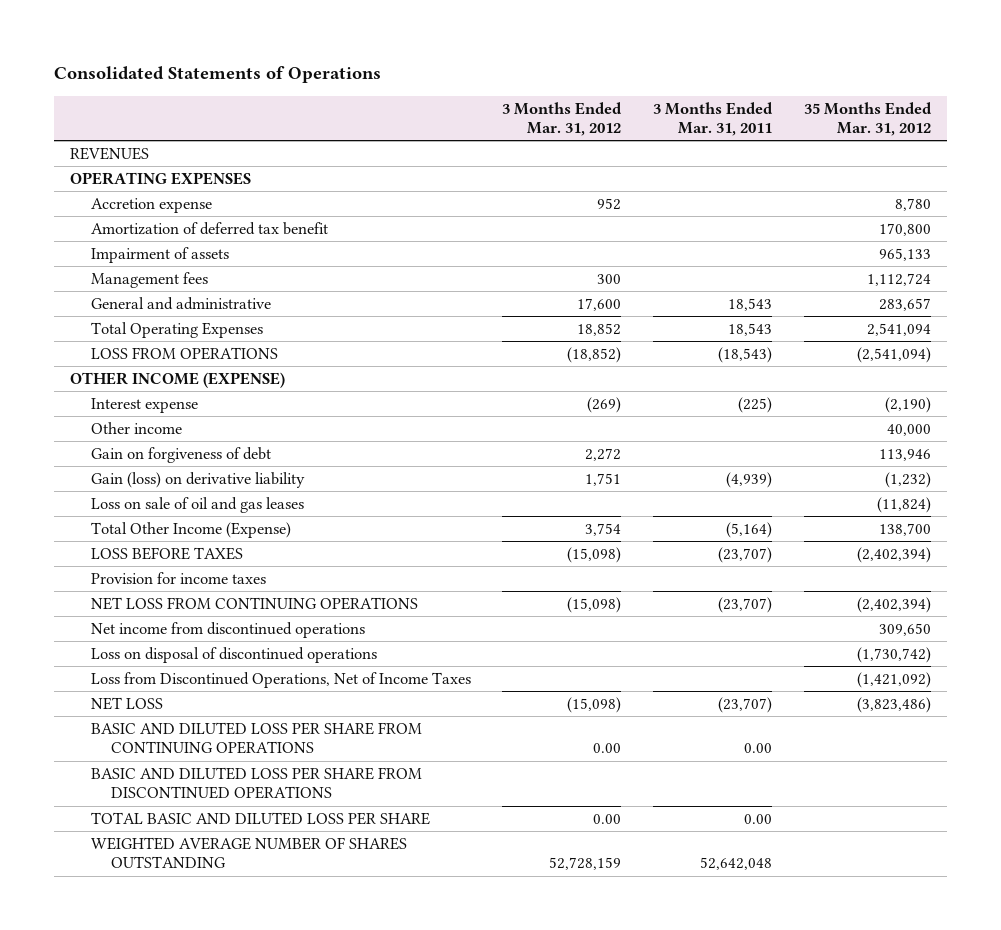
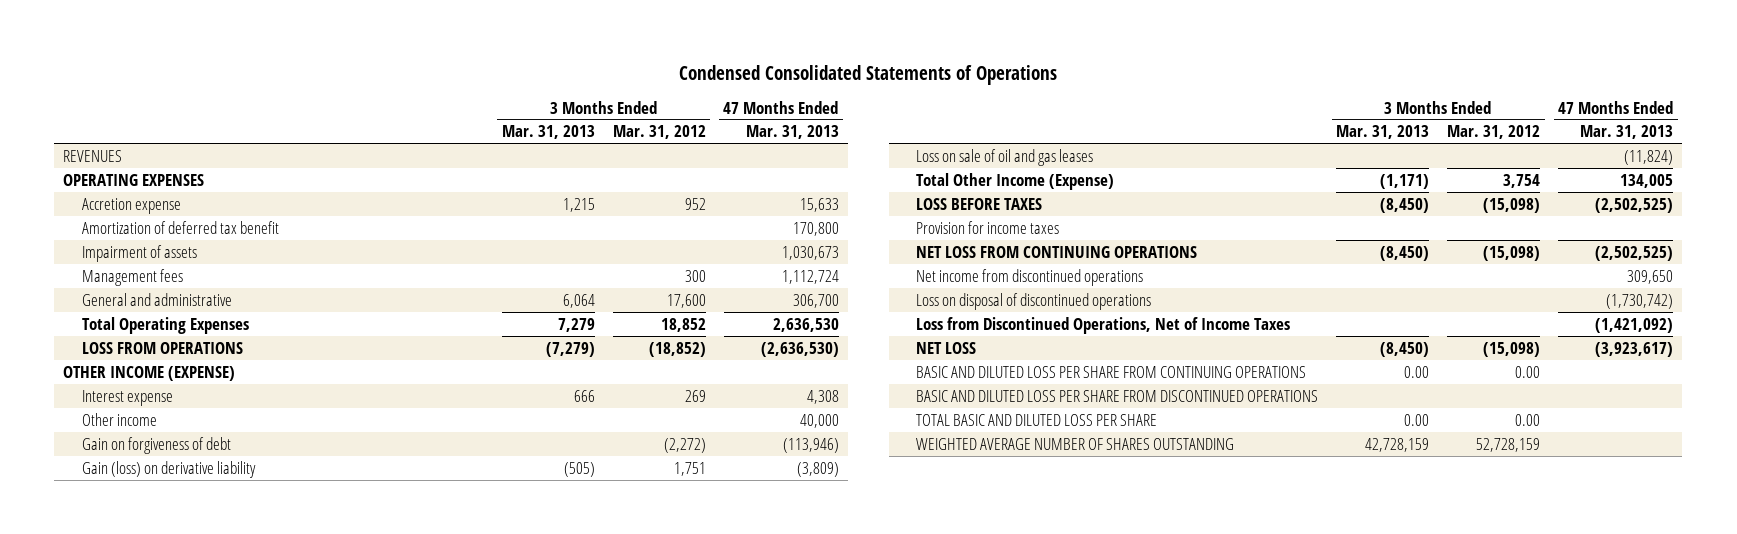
- Consolidated Statements of Operations
+ Condensed Consolidated Statements of Operations
- | 3 Months Ended Mar. 31, 2012 | 3 Months Ended Mar. 31, 2011 | 35 Months Ended Mar. 31, 2012
+ | 3 Months Ended Mar. 31, 2013 | 3 Months Ended Mar. 31, 2012 | 47 Months Ended Mar. 31, 2013
- Interest expense | (269) | (225) | (2,190)
+ Interest expense | 666 | 269 | 4,308
- Gain on forgiveness of debt | 2,272 | | 113,946
+ Gain on forgiveness of debt | | (2,272) | (113,946)

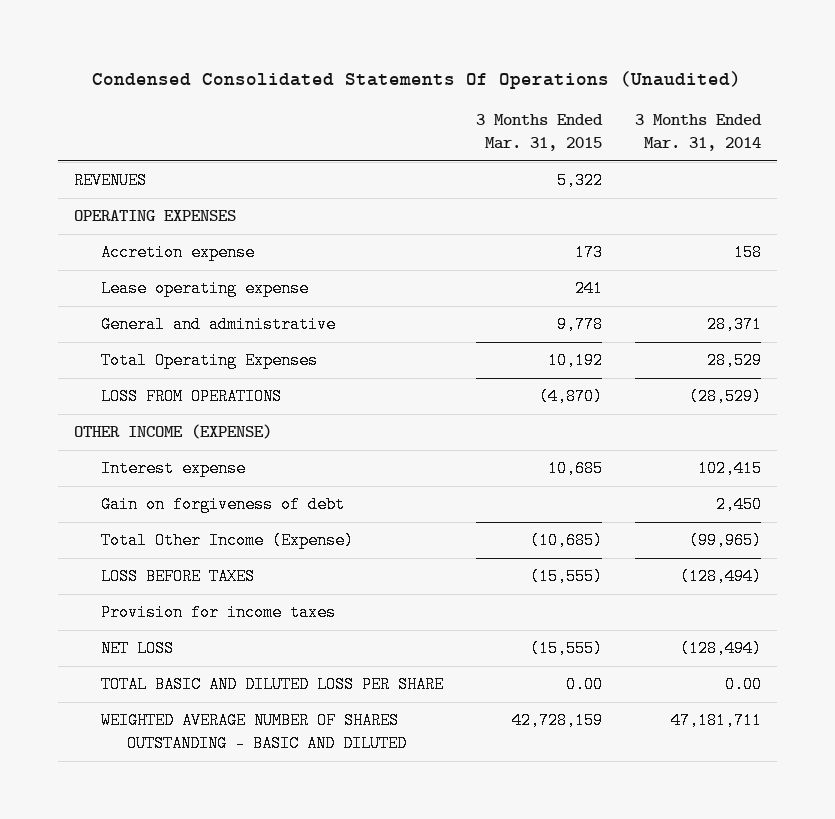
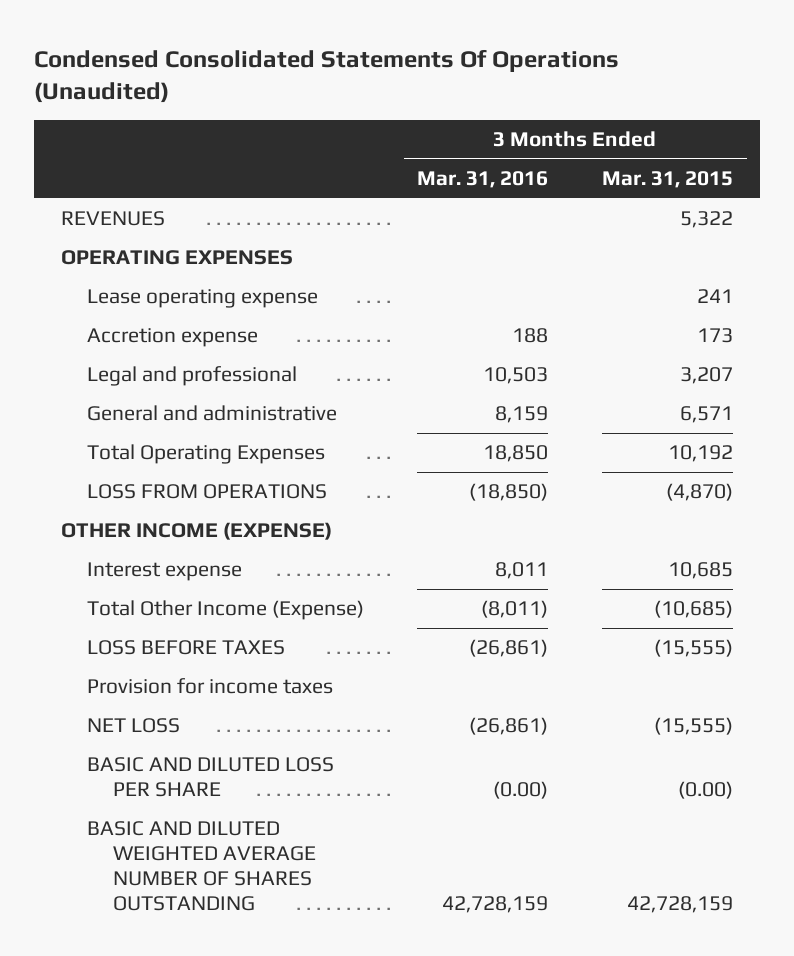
- | 3 Months Ended Mar. 31, 2015 | 3 Months Ended Mar. 31, 2014
+ | 3 Months Ended Mar. 31, 2016 | 3 Months Ended Mar. 31, 2015
- General and administrative | 9,778 | 28,371
moved down: Accretion expense | 188 | 173
+ Legal and professional | 10,503 | 3,207
+ General and administrative | 8,159 | 6,571
- Gain on forgiveness of debt | | 2,450
- TOTAL BASIC AND DILUTED LOSS PER SHARE | 0.00 | 0.00
- WEIGHTED AVERAGE NUMBER OF SHARES OUTSTANDING - BASIC AND DILUTED | 42,728,159 | 47,181,711
+ BASIC AND DILUTED LOSS PER SHARE | (0.00) | (0.00)
+ BASIC AND DILUTED WEIGHTED AVERAGE NUMBER OF SHARES OUTSTANDING | 42,728,159 | 42,728,159

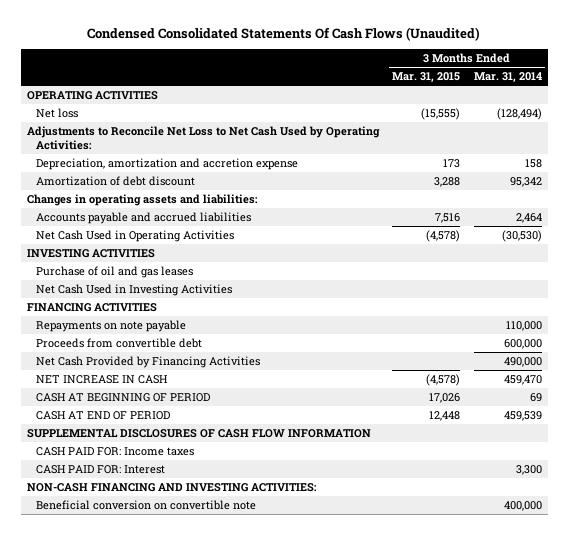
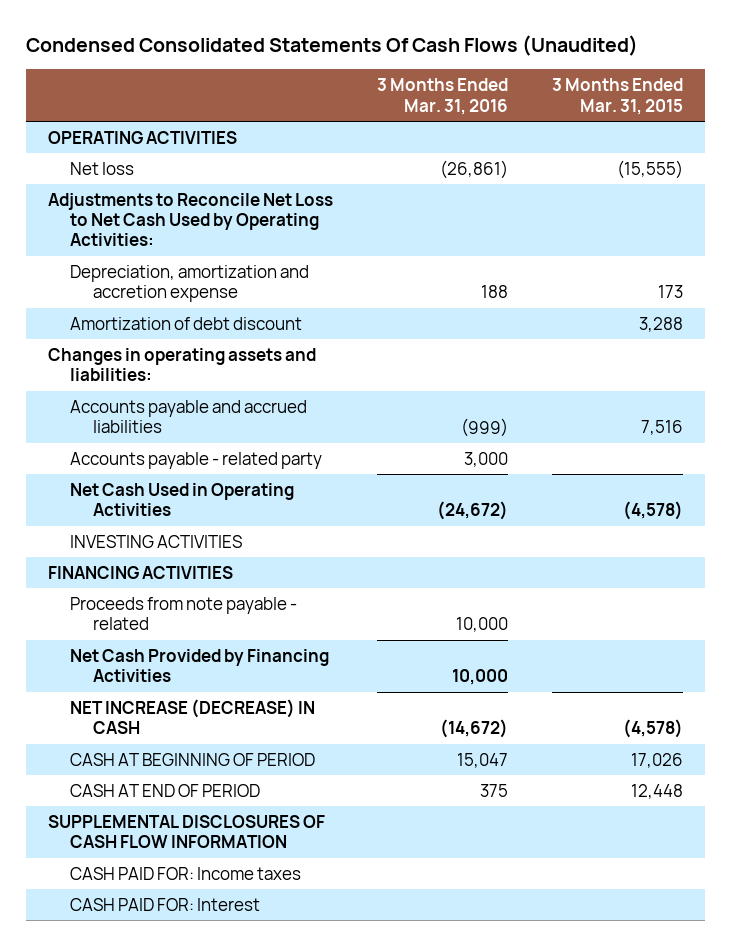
- | 3 Months Ended Mar. 31, 2015 | 3 Months Ended Mar. 31, 2014
+ | 3 Months Ended Mar. 31, 2016 | 3 Months Ended Mar. 31, 2015
+ Accounts payable - related party | 3,000 |
- Purchase of oil and gas leases
- Net Cash Used in Investing Activities
- Repayments on note payable | | 110,000
- Proceeds from convertible debt | | 600,000
+ Proceeds from note payable - related | 10,000 |
- NET INCREASE IN CASH | (4,578) | 459,470
+ NET INCREASE (DECREASE) IN CASH | (14,672) | (4,578)
- NON-CASH FINANCING AND INVESTING ACTIVITIES:
- Beneficial conversion on convertible note | | 400,000

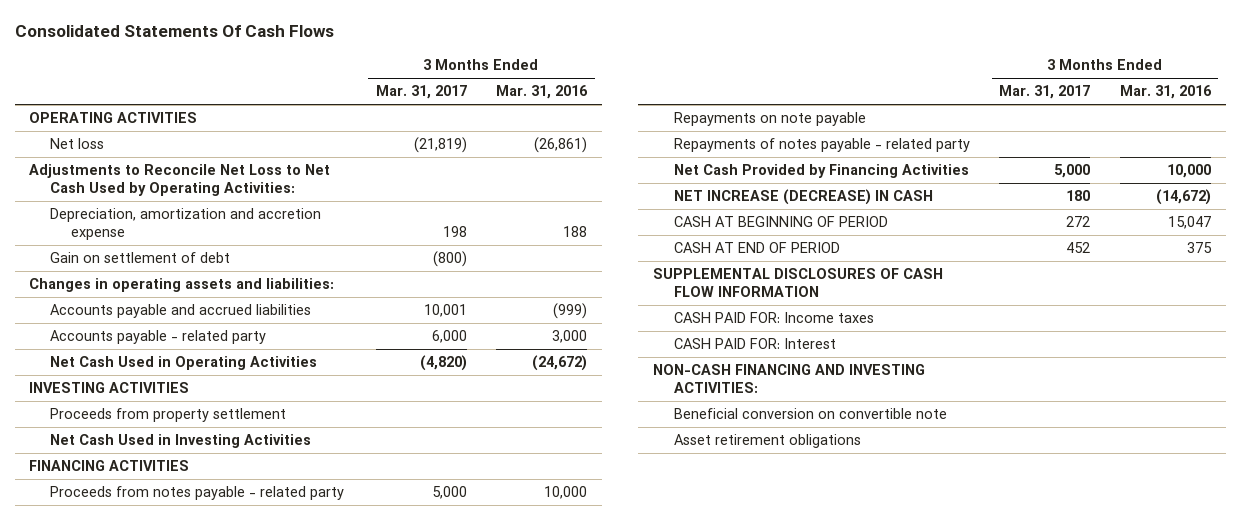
- Condensed Consolidated Statements Of Cash Flows (Unaudited)
+ Consolidated Statements Of Cash Flows
- | 3 Months Ended Mar. 31, 2016 | 3 Months Ended Mar. 31, 2015
+ | 3 Months Ended Mar. 31, 2017 | 3 Months Ended Mar. 31, 2016
- Amortization of debt discount | | 3,288
+ Gain on settlement of debt | (800) |
+ Proceeds from property settlement
+ Net Cash Used in Investing Activities
- Proceeds from note payable - related | 10,000 |
+ Proceeds from notes payable - related party | 5,000 | 10,000
+ Repayments on note payable
+ Repayments of notes payable - related party
+ NON-CASH FINANCING AND INVESTING ACTIVITIES:
+ Beneficial conversion on convertible note
+ Asset retirement obligations

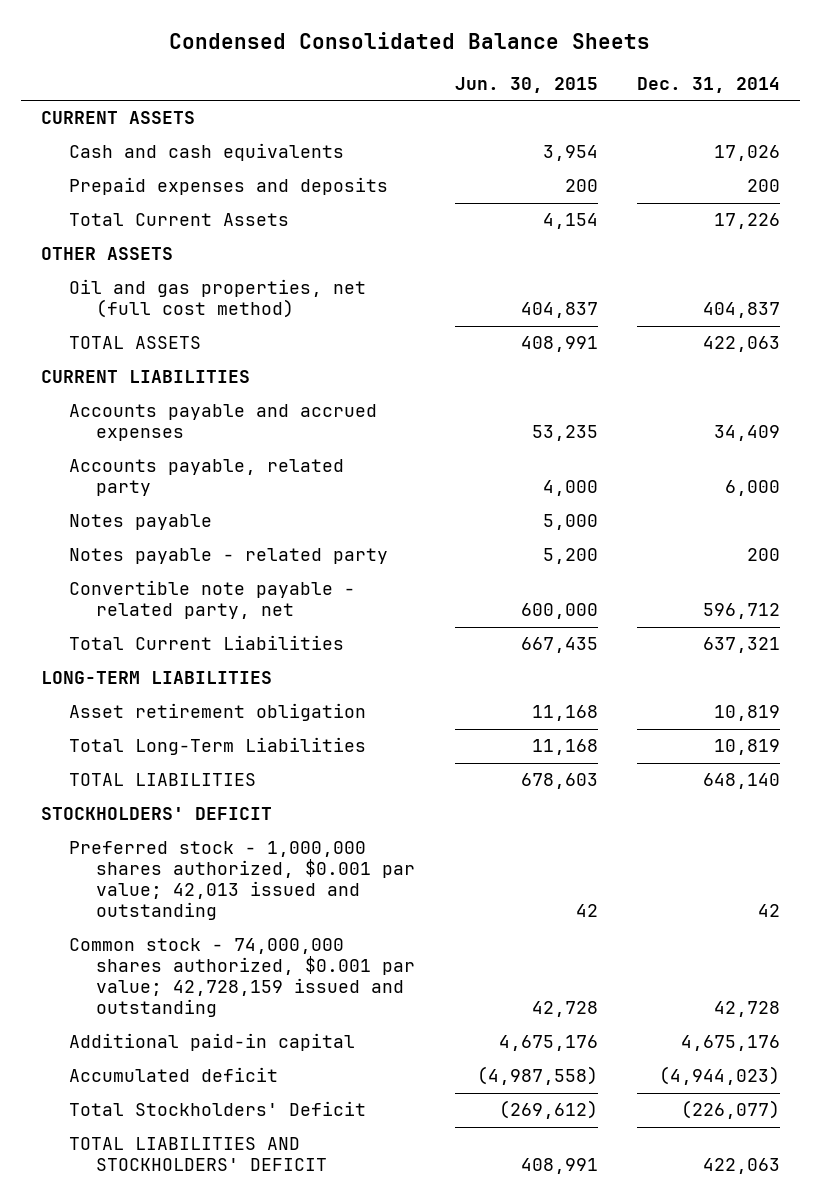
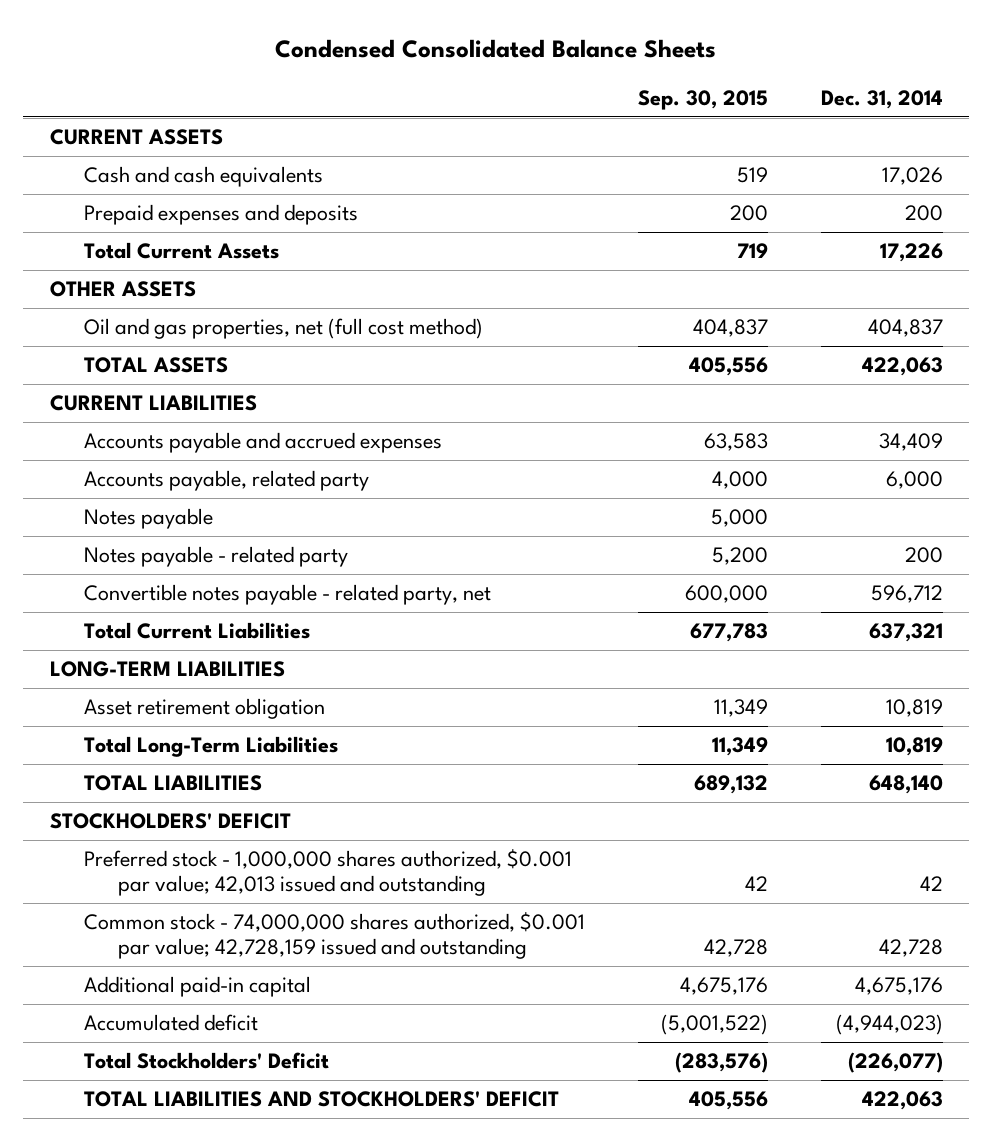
- | Jun. 30, 2015 | Dec. 31, 2014
+ | Sep. 30, 2015 | Dec. 31, 2014
- Convertible note payable - related party, net | 600,000 | 596,712
+ Convertible notes payable - related party, net | 600,000 | 596,712

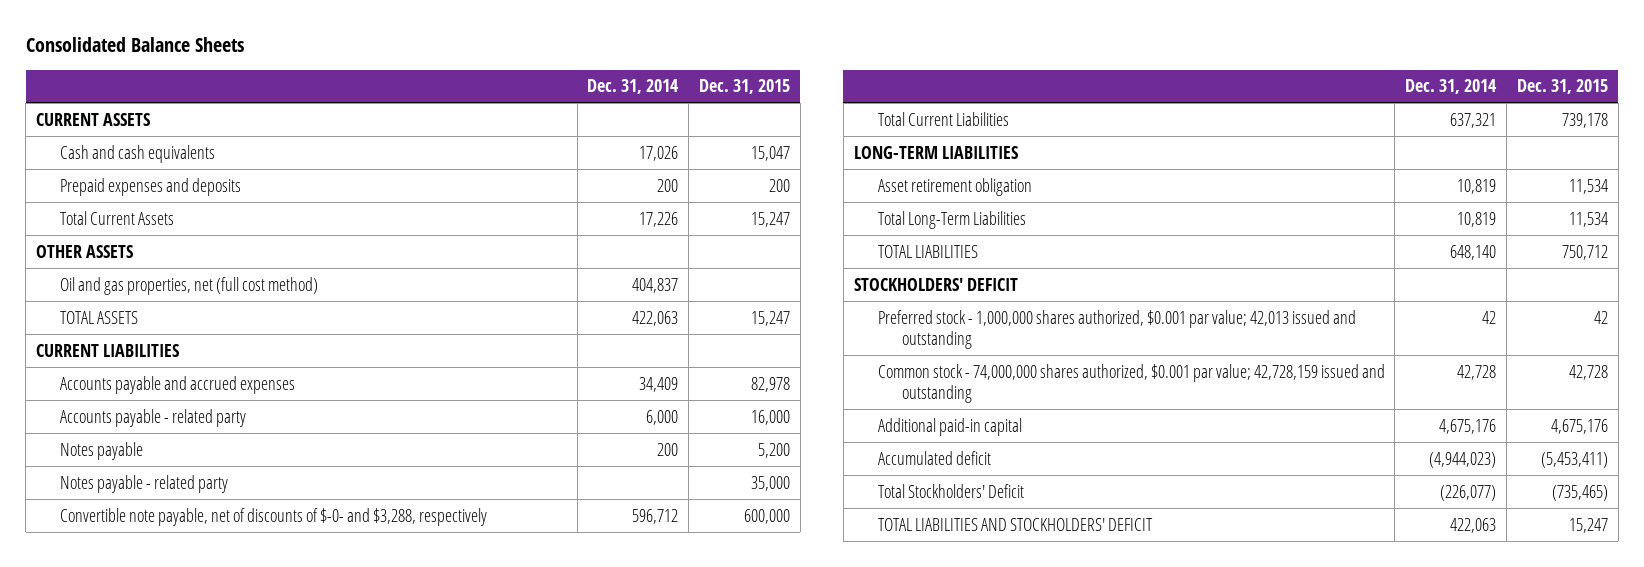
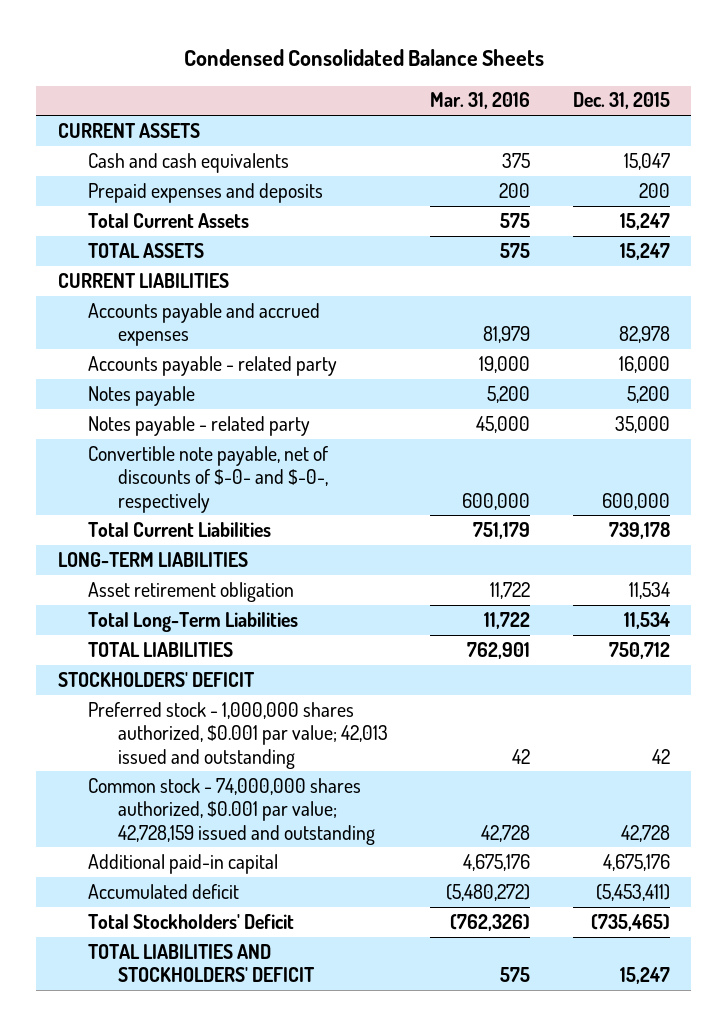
- Consolidated Balance Sheets
+ Condensed Consolidated Balance Sheets
- | Dec. 31, 2014 | Dec. 31, 2015
+ | Mar. 31, 2016 | Dec. 31, 2015
- OTHER ASSETS
- Oil and gas properties, net (full cost method) | 404,837 |
- Convertible note payable, net of discounts of $-0- and $3,288, respectively | 596,712 | 600,000
+ Convertible note payable, net of discounts of $-0- and $-0-, respectively | 600,000 | 600,000

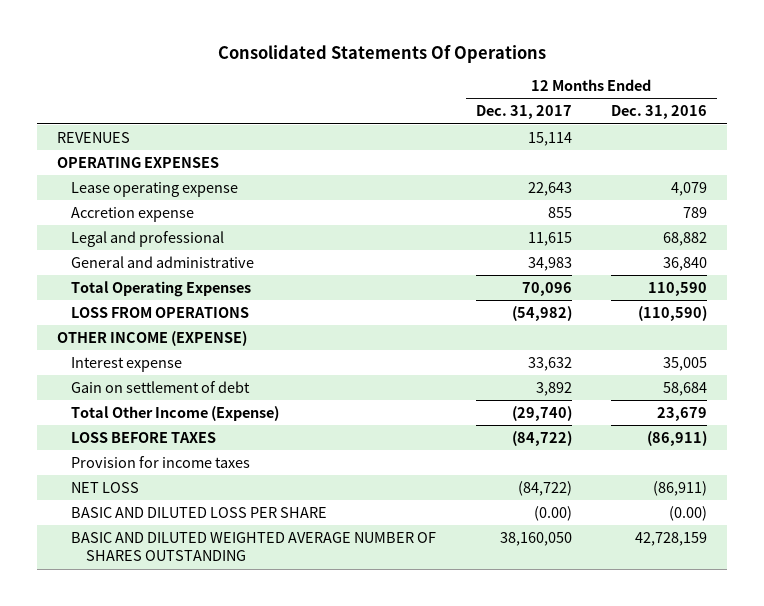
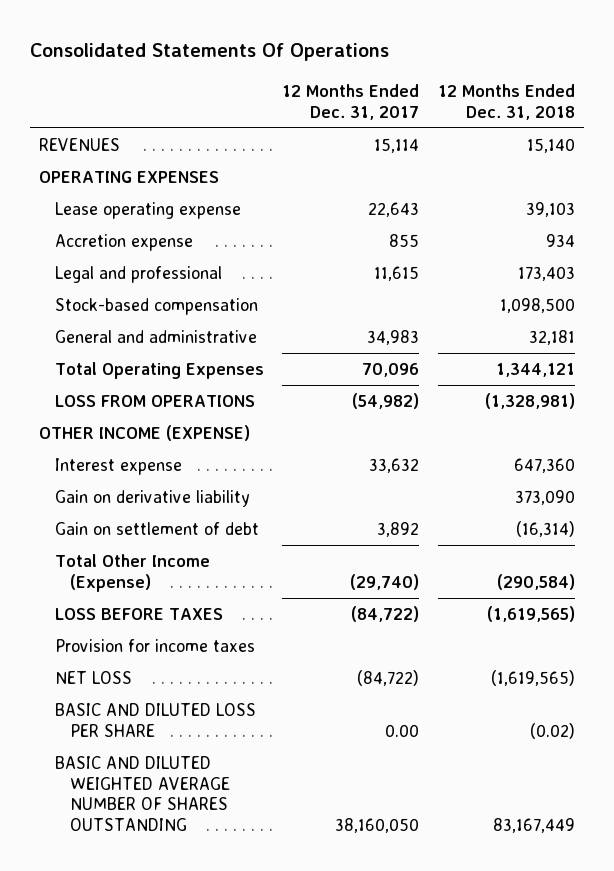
- | 12 Months Ended Dec. 31, 2017 | 12 Months Ended Dec. 31, 2016
+ | 12 Months Ended Dec. 31, 2017 | 12 Months Ended Dec. 31, 2018
+ Stock-based compensation | | 1,098,500
+ Gain on derivative liability | | 373,090
- BASIC AND DILUTED LOSS PER SHARE | (0.00) | (0.00)
+ BASIC AND DILUTED LOSS PER SHARE | 0.00 | (0.02)

